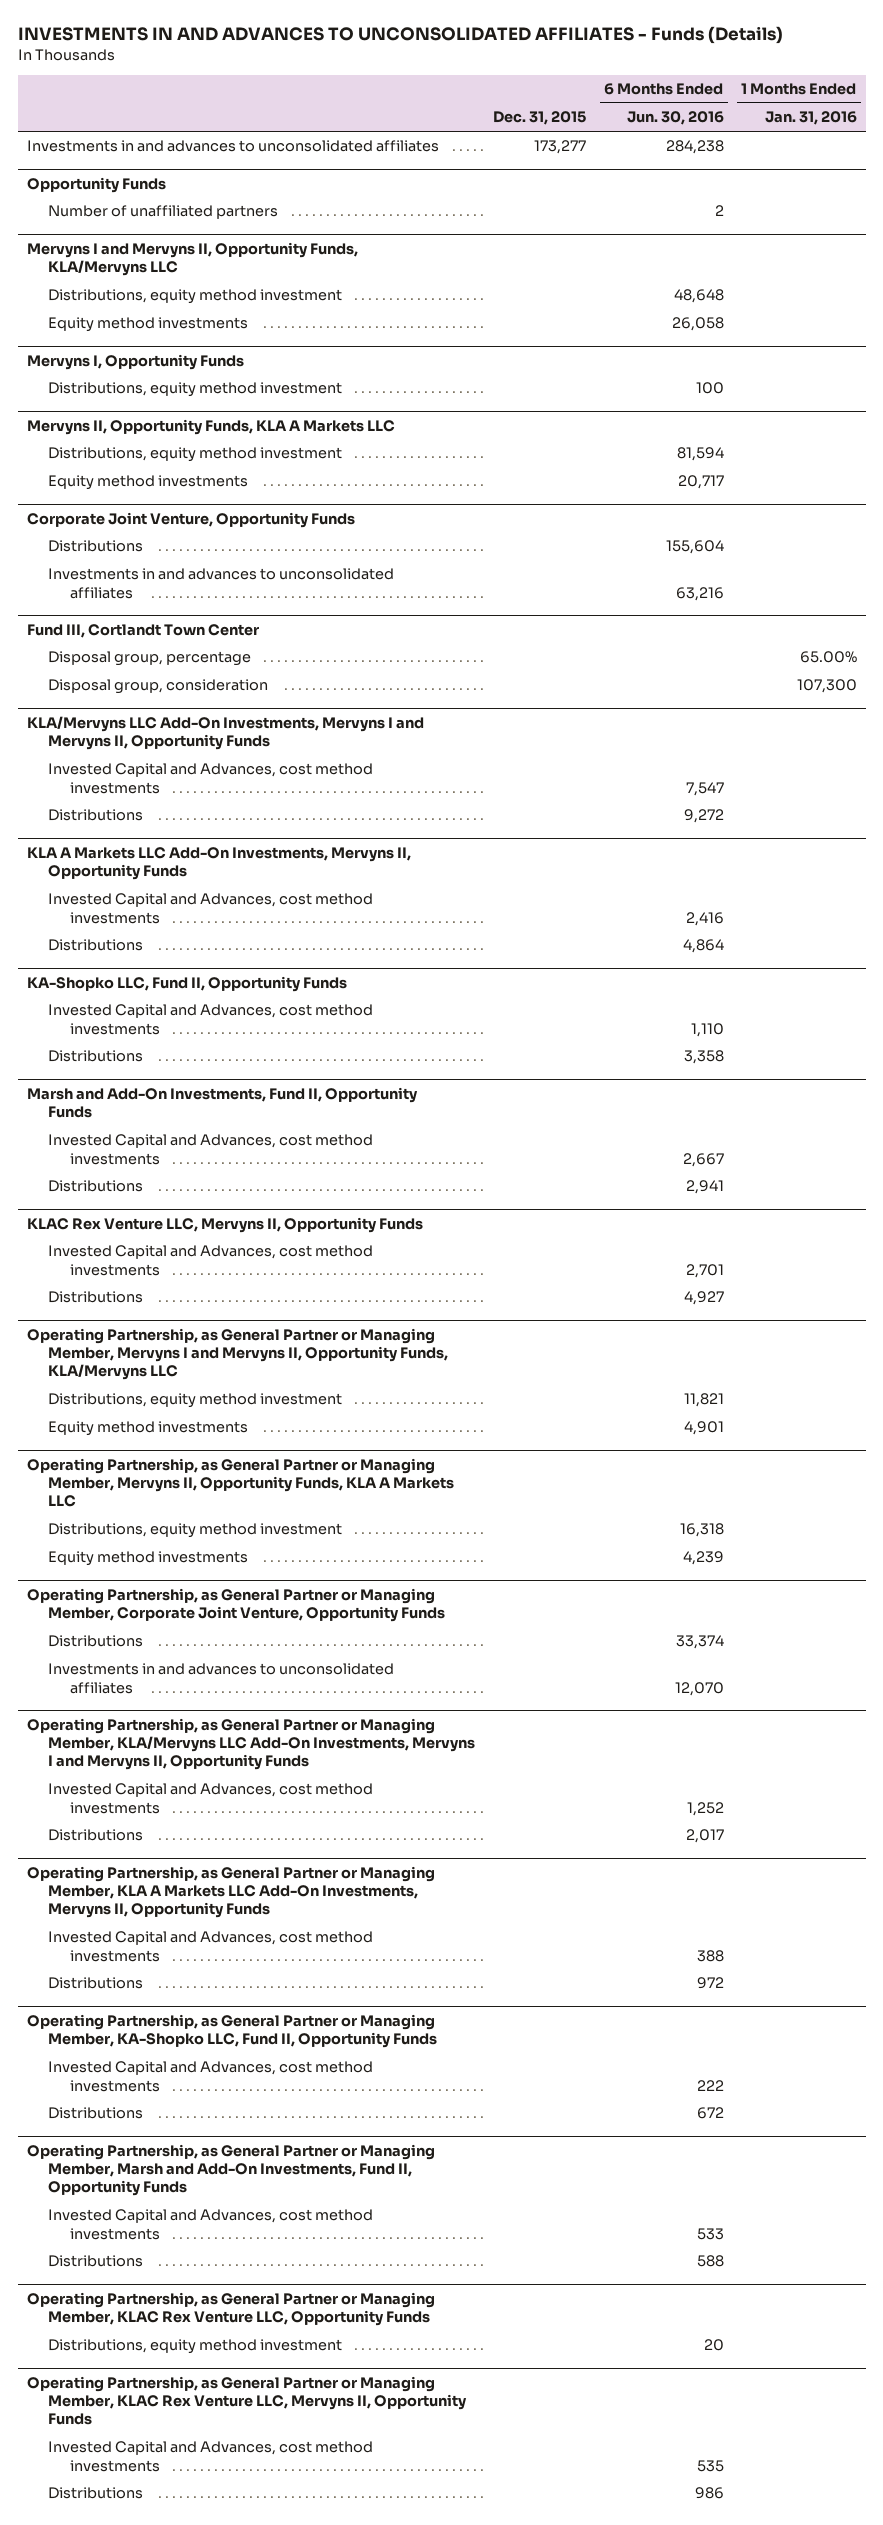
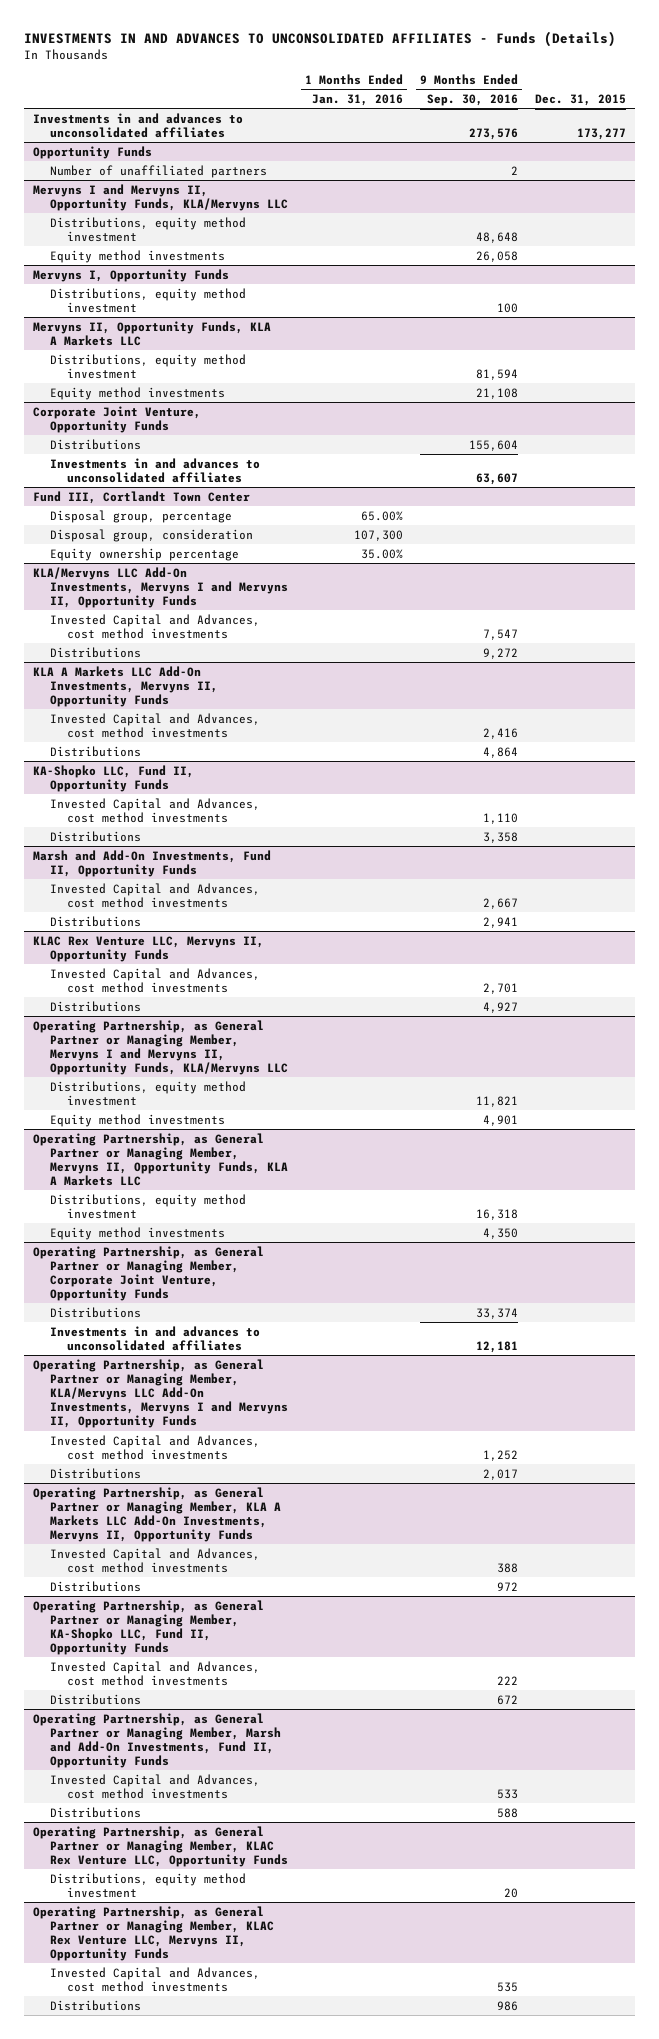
- | Dec. 31, 2015 | 6 Months Ended Jun. 30, 2016 | 1 Months Ended Jan. 31, 2016
+ | 1 Months Ended Jan. 31, 2016 | 9 Months Ended Sep. 30, 2016 | Dec. 31, 2015
@ Fund III, Cortlandt Town Center
+ Equity ownership percentage | 35.00% | |

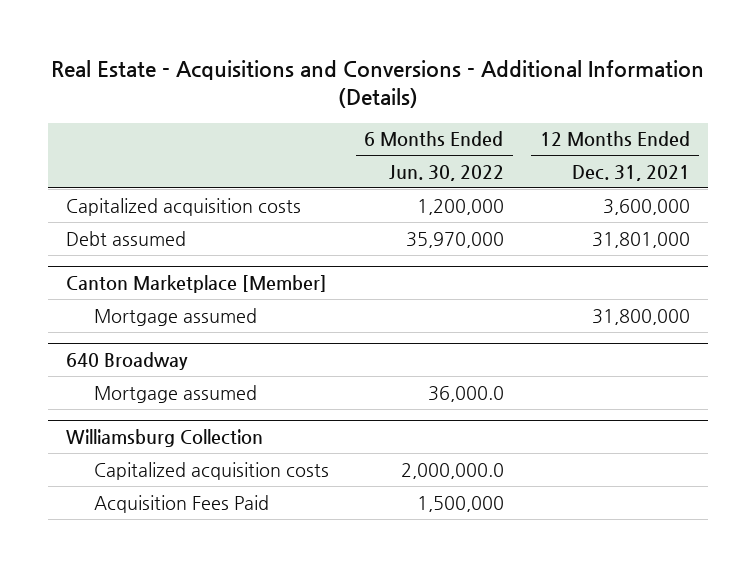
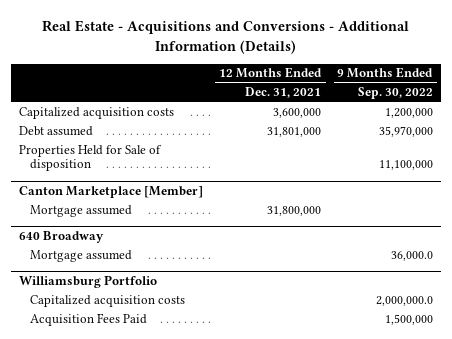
- | 6 Months Ended Jun. 30, 2022 | 12 Months Ended Dec. 31, 2021
+ | 12 Months Ended Dec. 31, 2021 | 9 Months Ended Sep. 30, 2022
+ Properties Held for Sale of disposition | | 11,100,000
- Williamsburg Collection
+ Williamsburg Portfolio

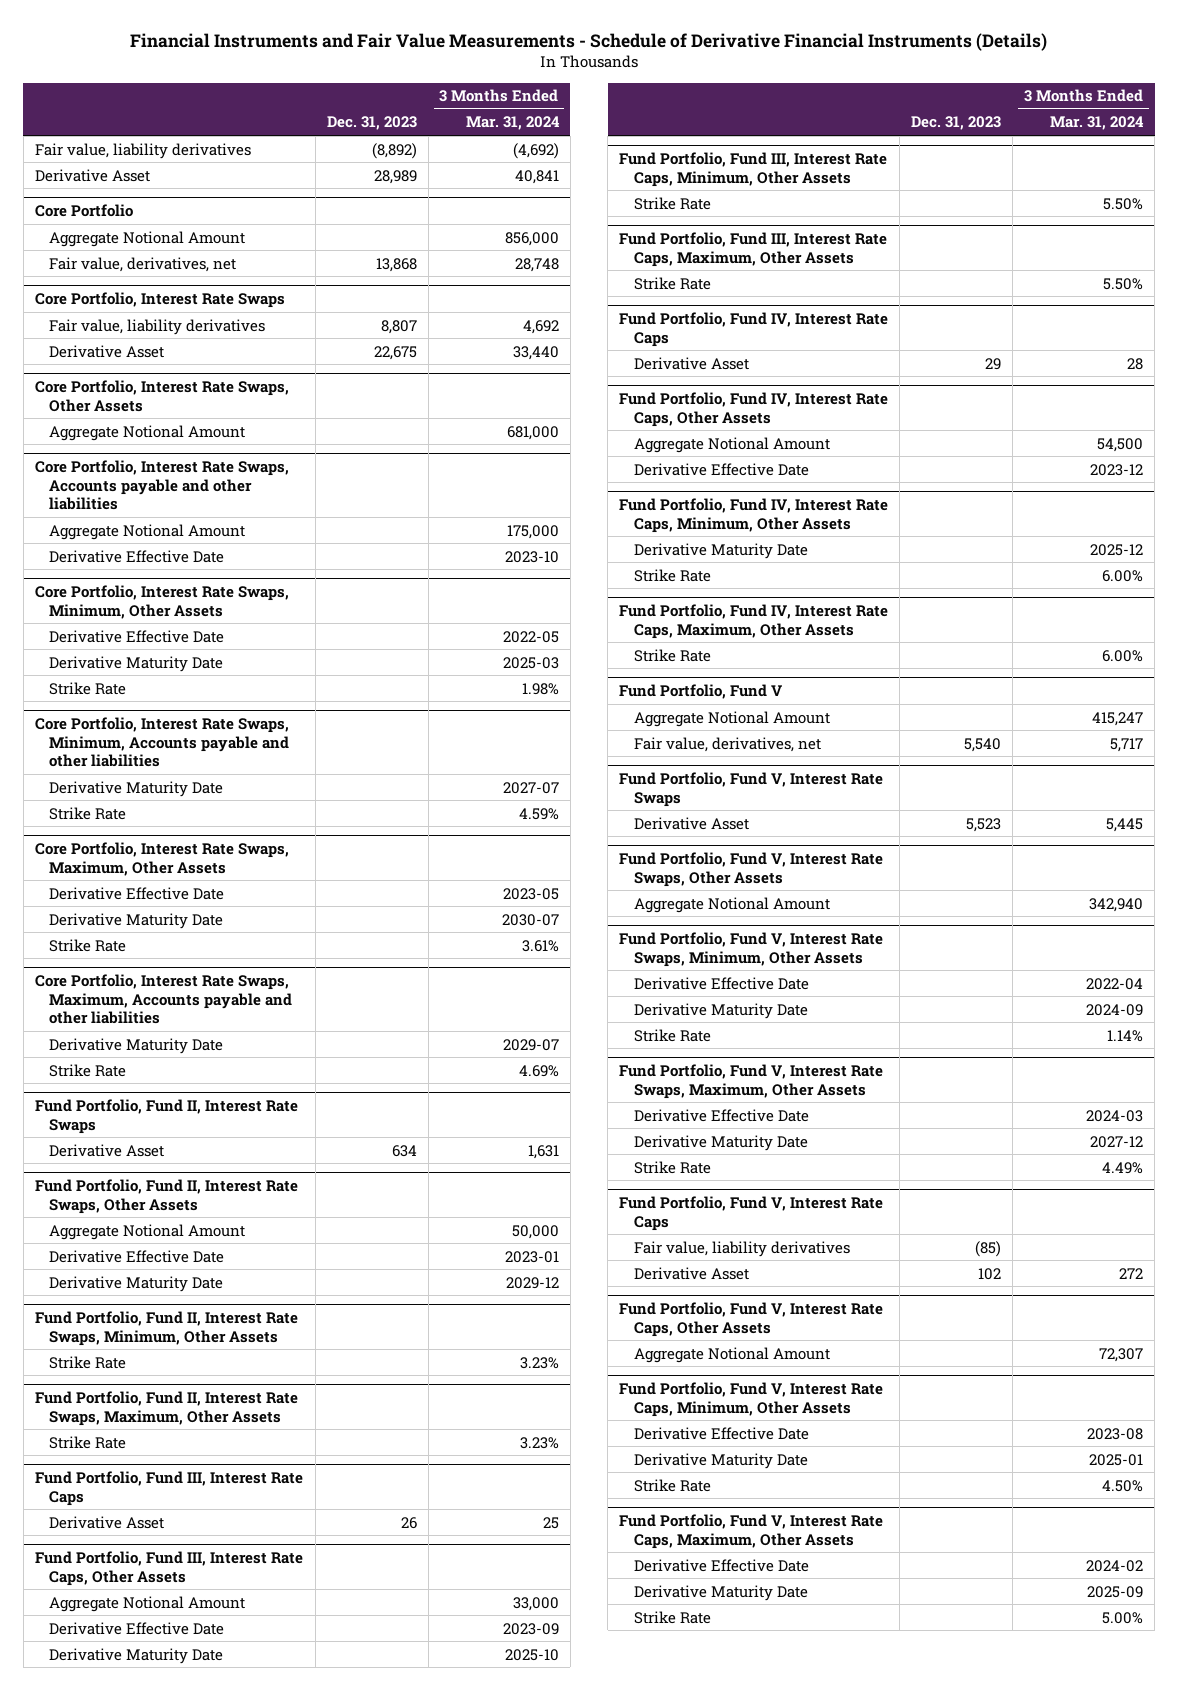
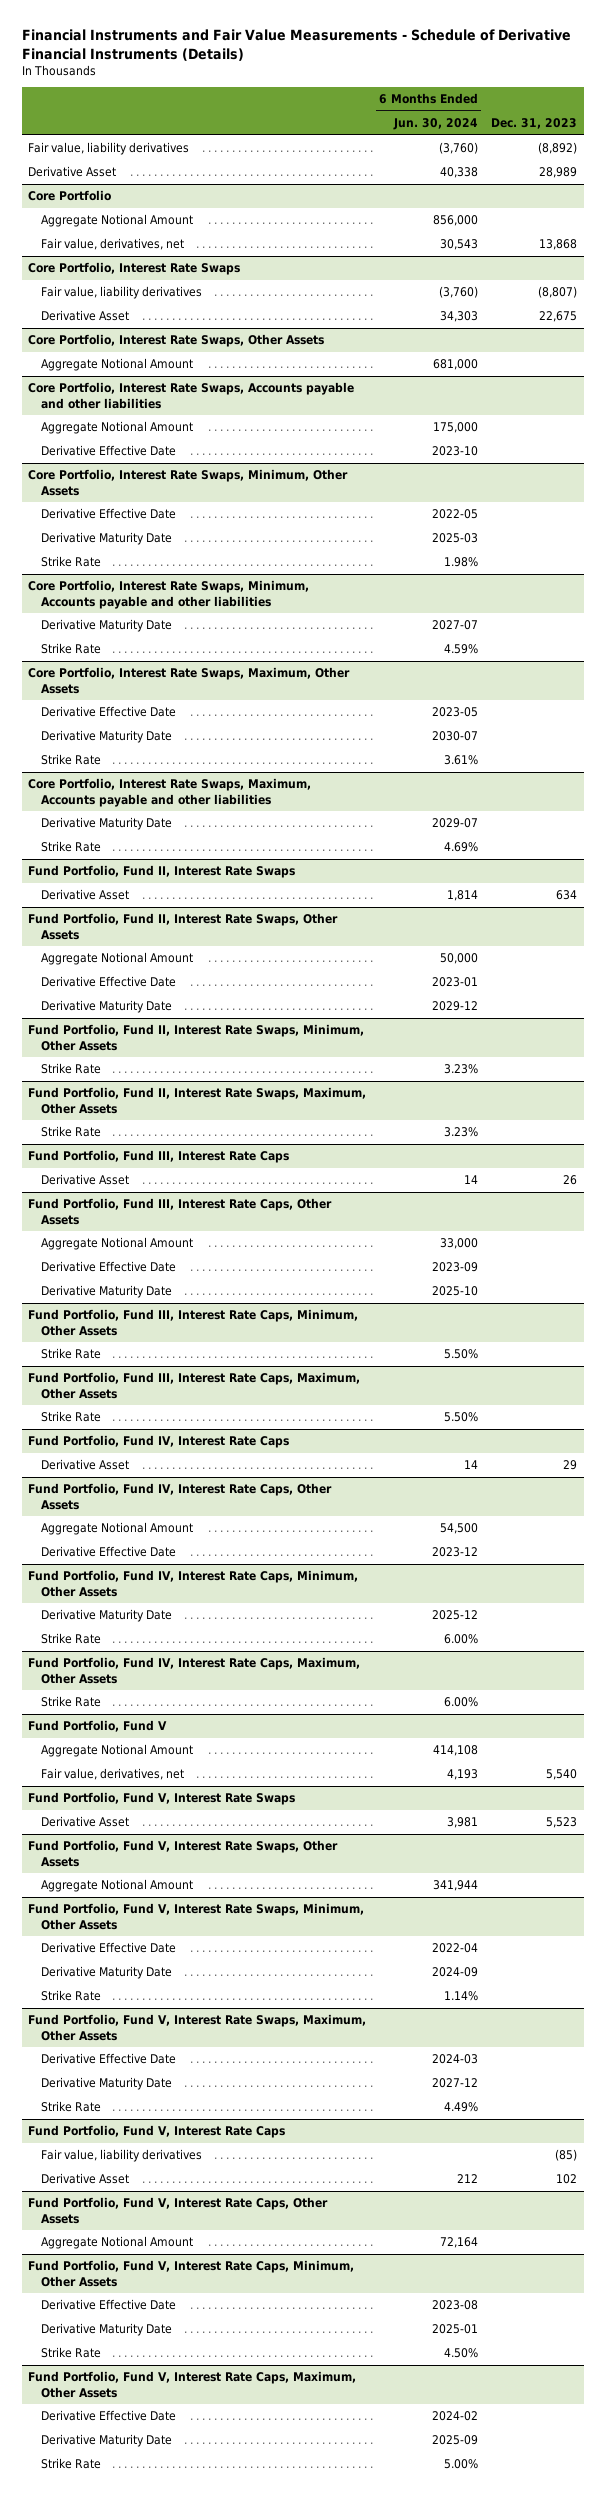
- | Dec. 31, 2023 | 3 Months Ended Mar. 31, 2024
+ | 6 Months Ended Jun. 30, 2024 | Dec. 31, 2023
@ Core Portfolio, Interest Rate Swaps
- Fair value, liability derivatives | 8,807 | 4,692
+ Fair value, liability derivatives | (3,760) | (8,807)

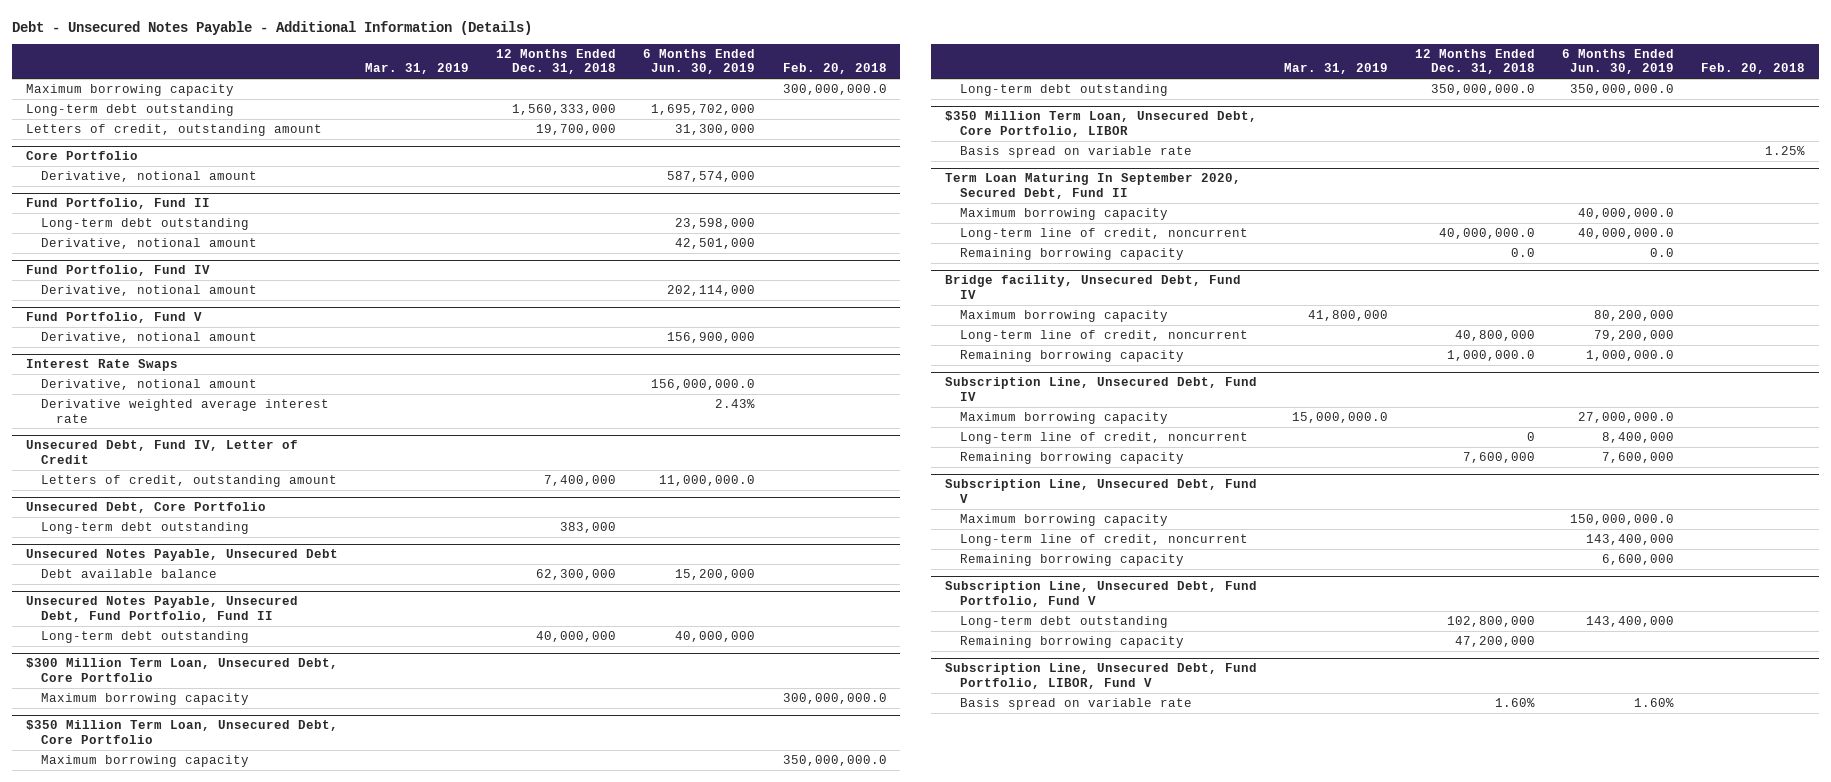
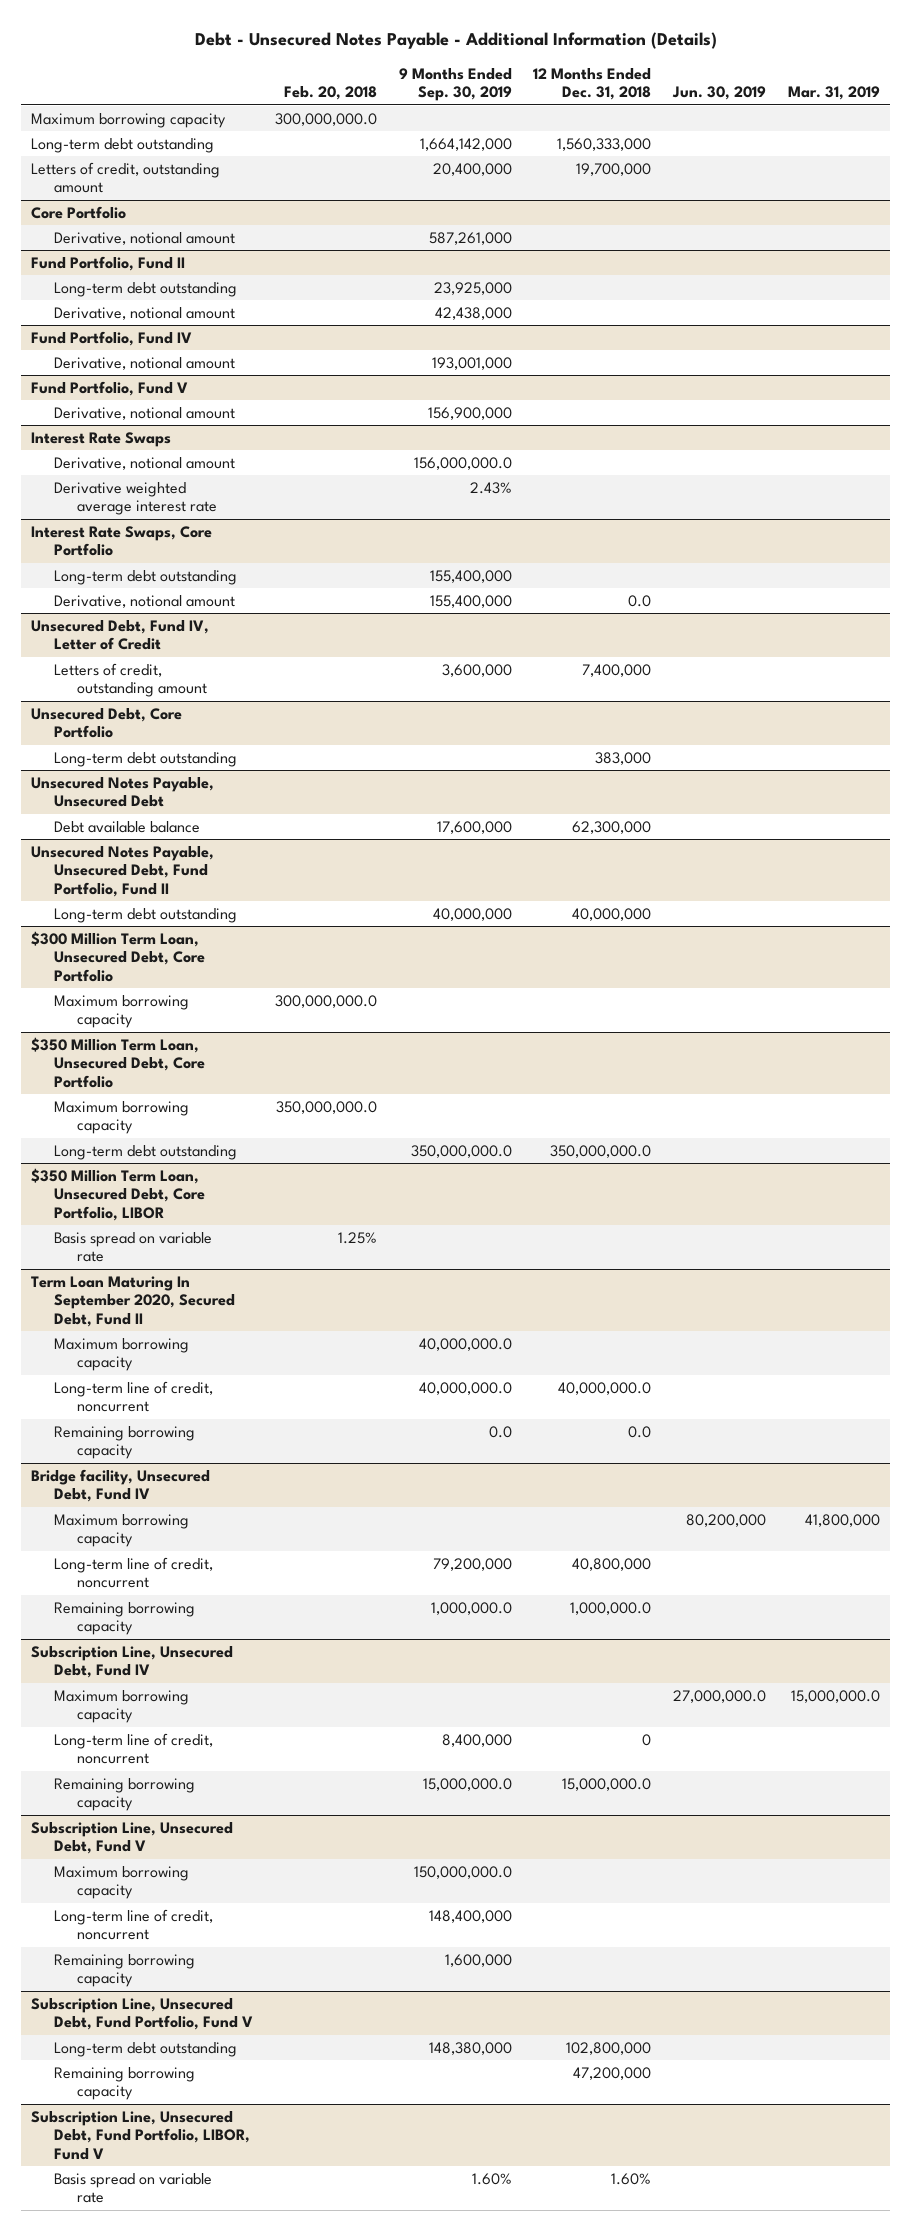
- | Mar. 31, 2019 | 12 Months Ended Dec. 31, 2018 | 6 Months Ended Jun. 30, 2019 | Feb. 20, 2018
+ | Feb. 20, 2018 | 9 Months Ended Sep. 30, 2019 | 12 Months Ended Dec. 31, 2018 | Jun. 30, 2019 | Mar. 31, 2019
+ Interest Rate Swaps, Core Portfolio
+ Long-term debt outstanding | | 155,400,000 | | |
+ Derivative, notional amount | | 155,400,000 | 0.0 | |
@ Subscription Line, Unsecured Debt, Fund IV
- Remaining borrowing capacity | | 7,600,000 | 7,600,000 |
+ Remaining borrowing capacity | | 15,000,000.0 | 15,000,000.0 | |

